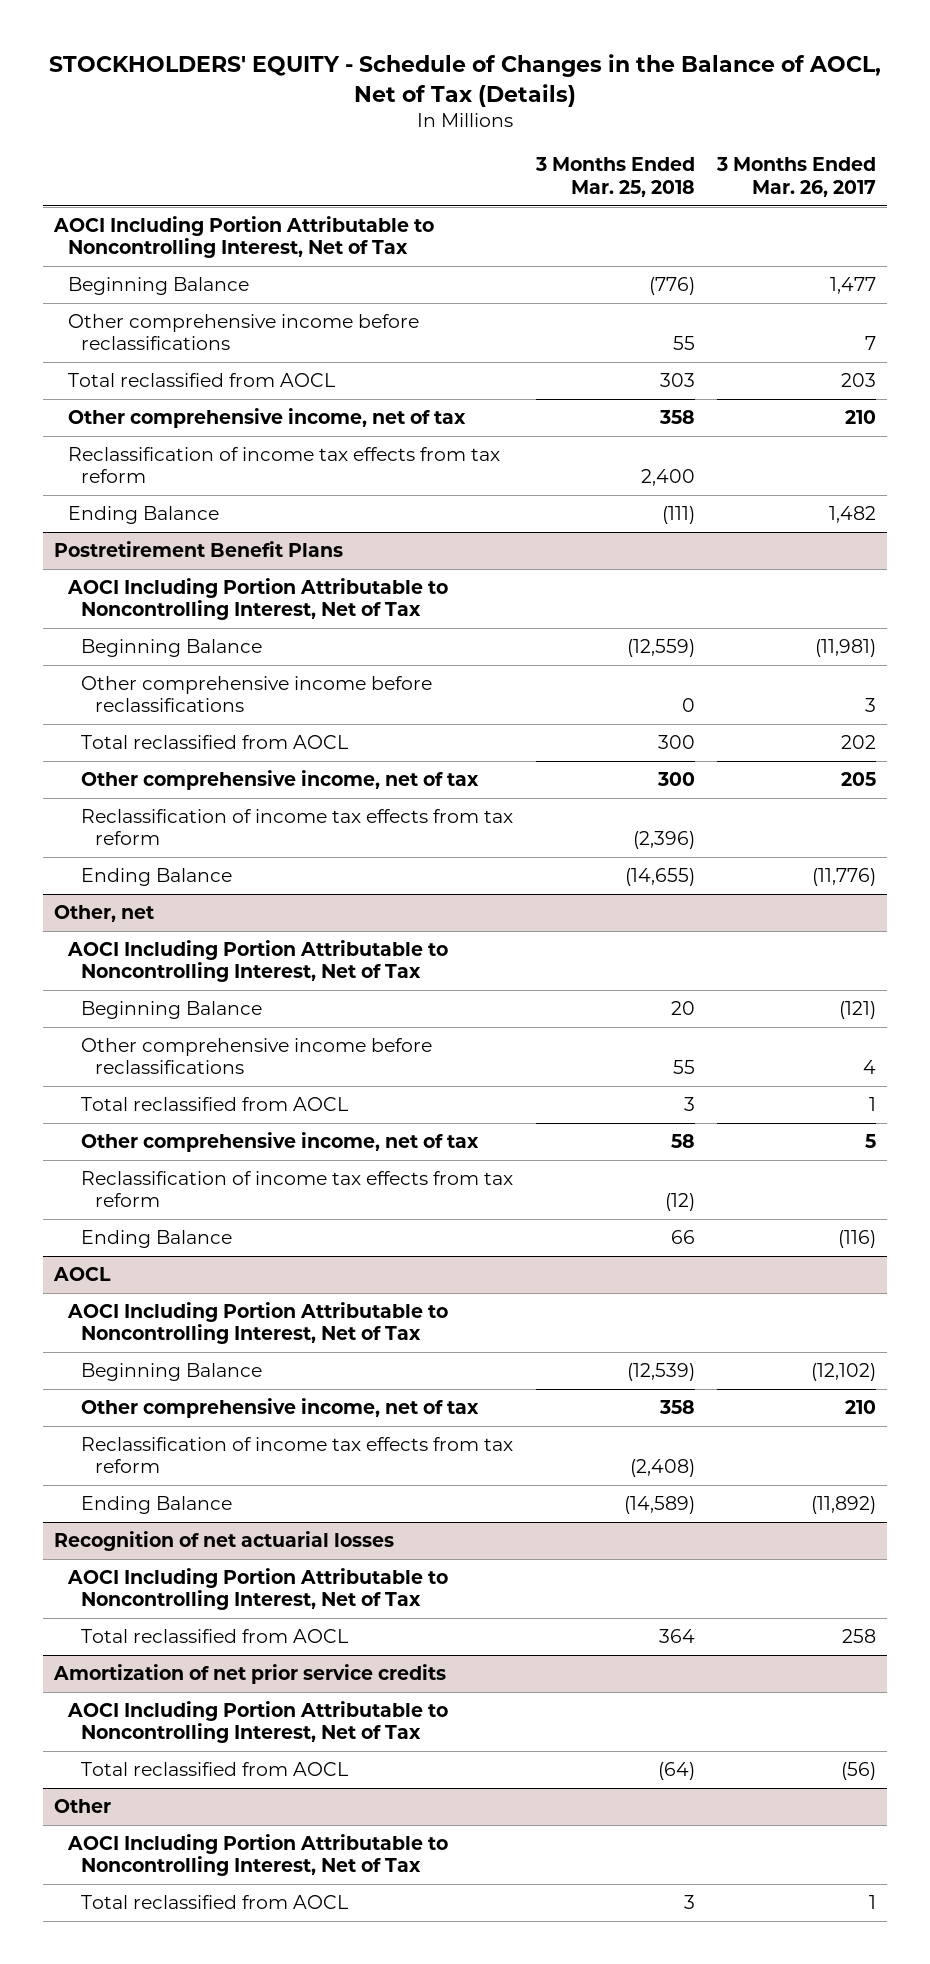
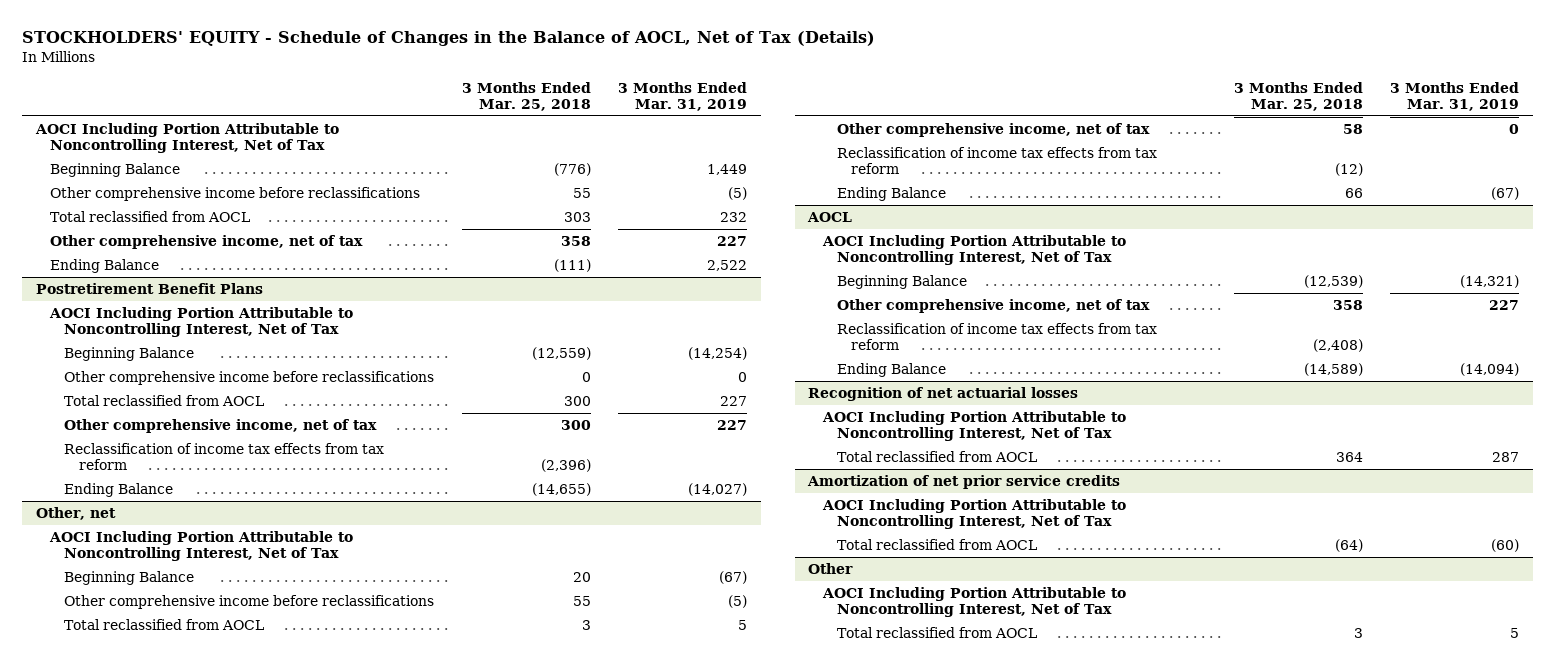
- | 3 Months Ended Mar. 25, 2018 | 3 Months Ended Mar. 26, 2017
+ | 3 Months Ended Mar. 25, 2018 | 3 Months Ended Mar. 31, 2019
- Reclassification of income tax effects from tax reform | 2,400 |

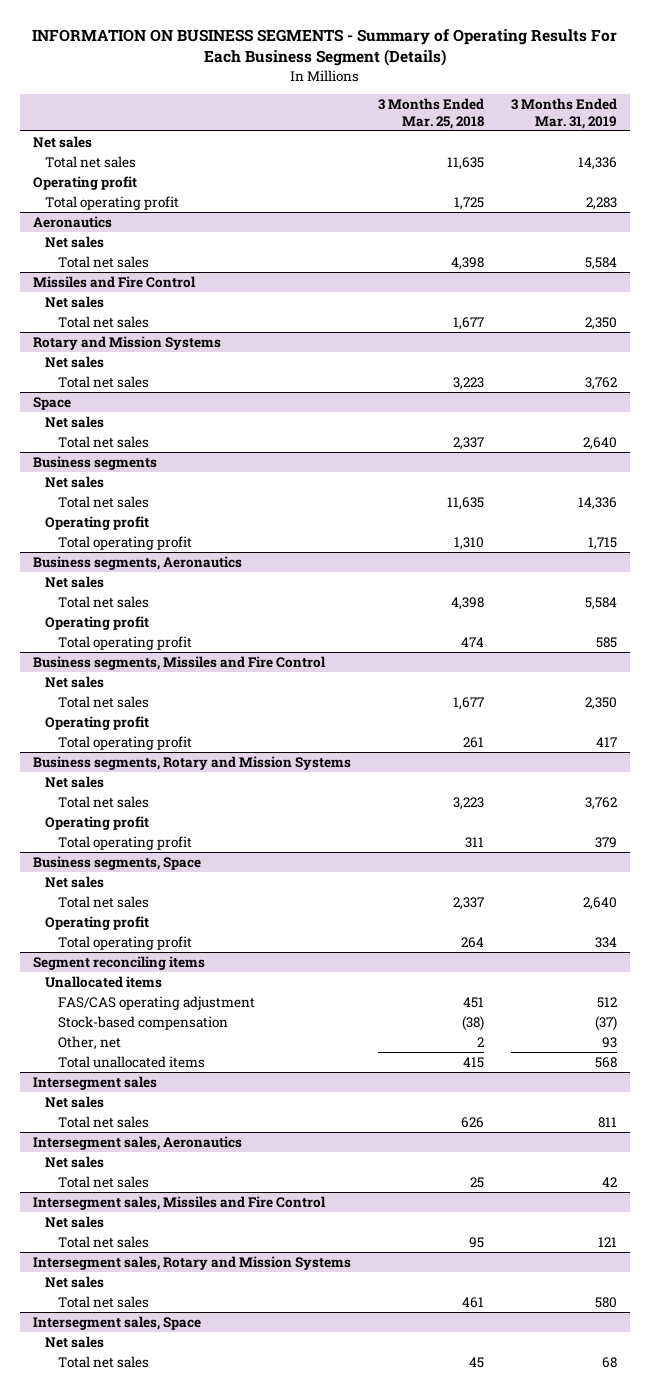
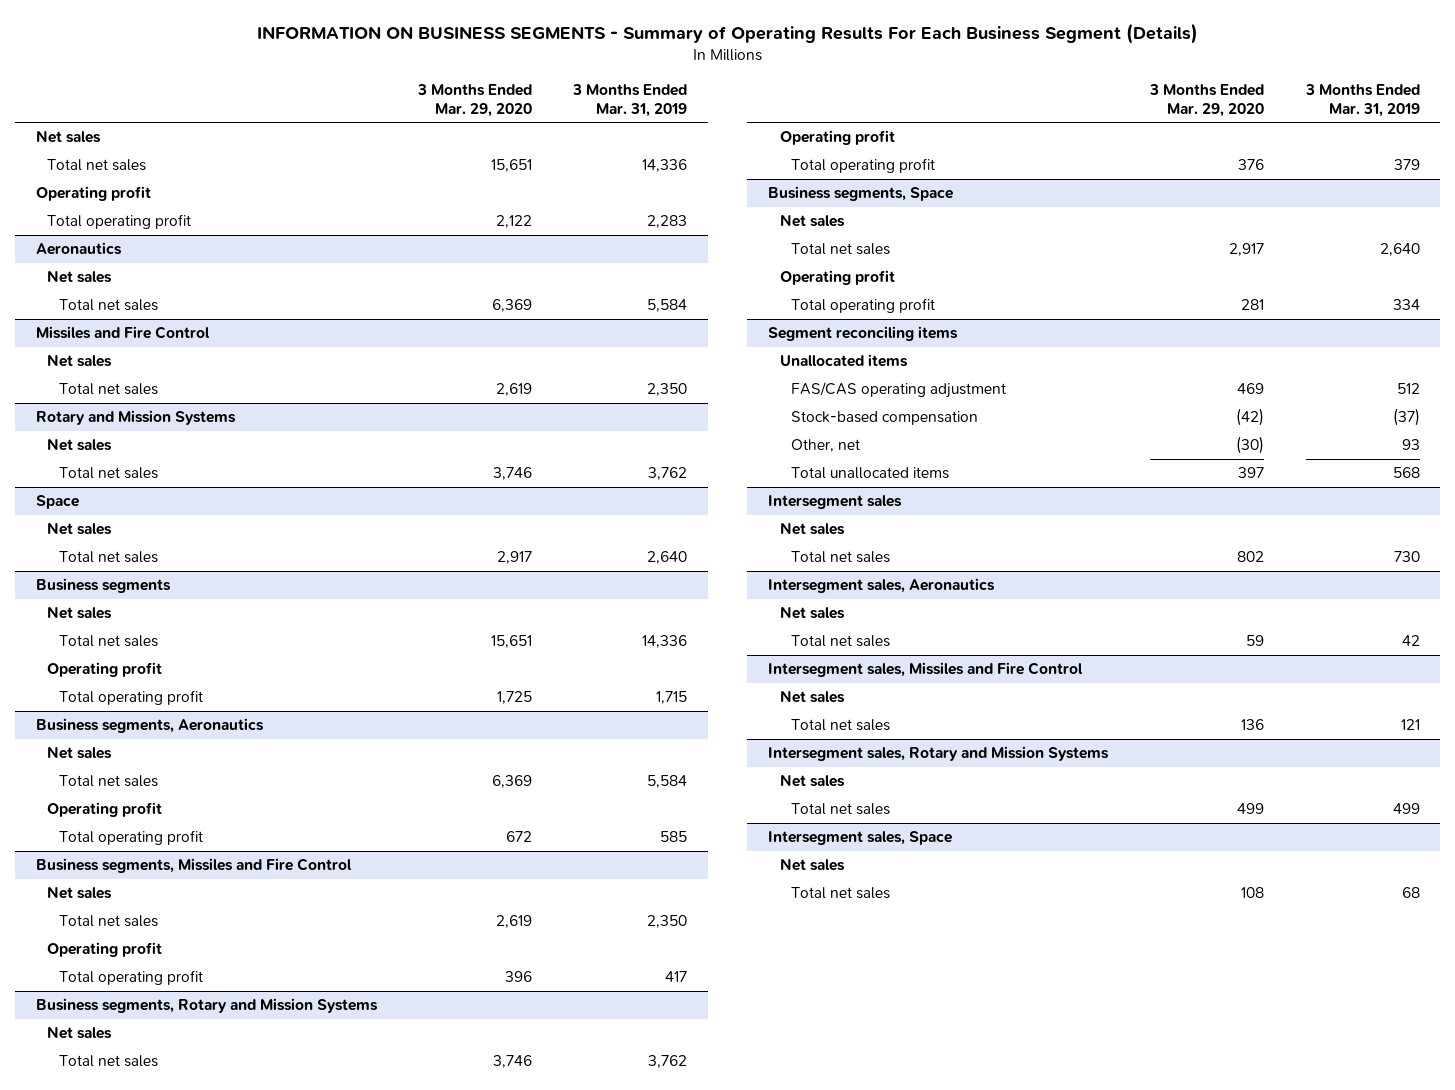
- | 3 Months Ended Mar. 25, 2018 | 3 Months Ended Mar. 31, 2019
+ | 3 Months Ended Mar. 29, 2020 | 3 Months Ended Mar. 31, 2019
@ Intersegment sales
- Total net sales | 626 | 811
+ Total net sales | 802 | 730
@ Intersegment sales, Rotary and Mission Systems
- Total net sales | 461 | 580
+ Total net sales | 499 | 499

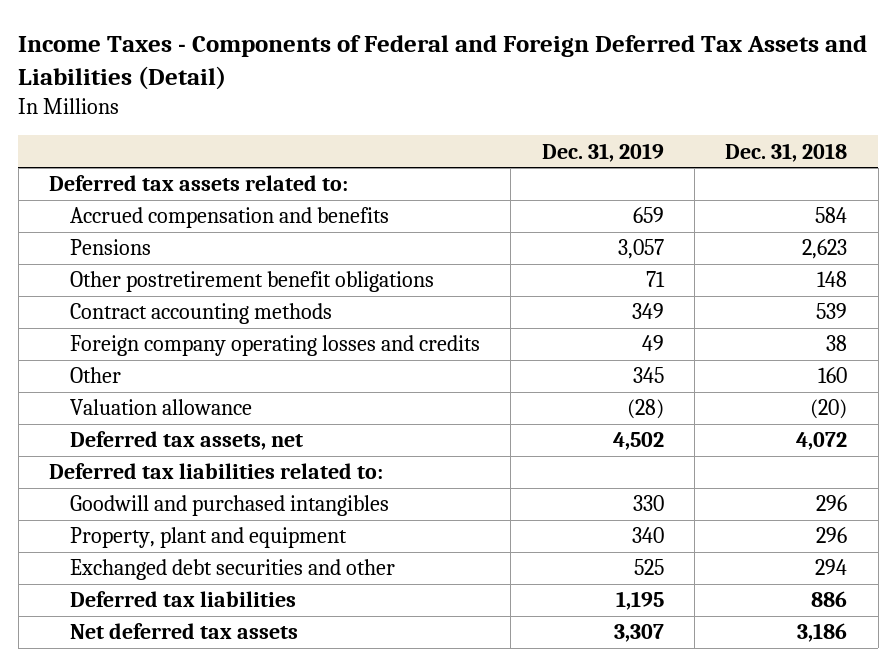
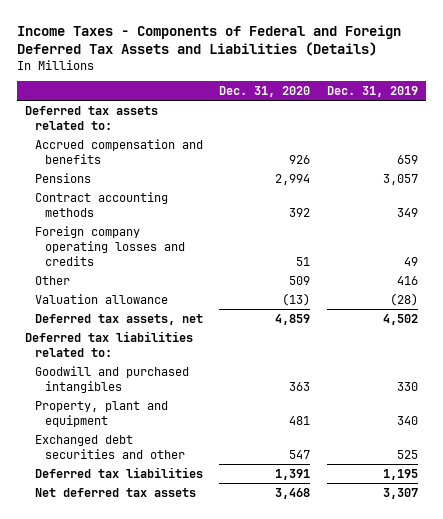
- Income Taxes - Components of Federal and Foreign Deferred Tax Assets and Liabilities (Detail)
+ Income Taxes - Components of Federal and Foreign Deferred Tax Assets and Liabilities (Details)
- | Dec. 31, 2019 | Dec. 31, 2018
+ | Dec. 31, 2020 | Dec. 31, 2019
- Other postretirement benefit obligations | 71 | 148
- Other | 345 | 160
+ Other | 509 | 416

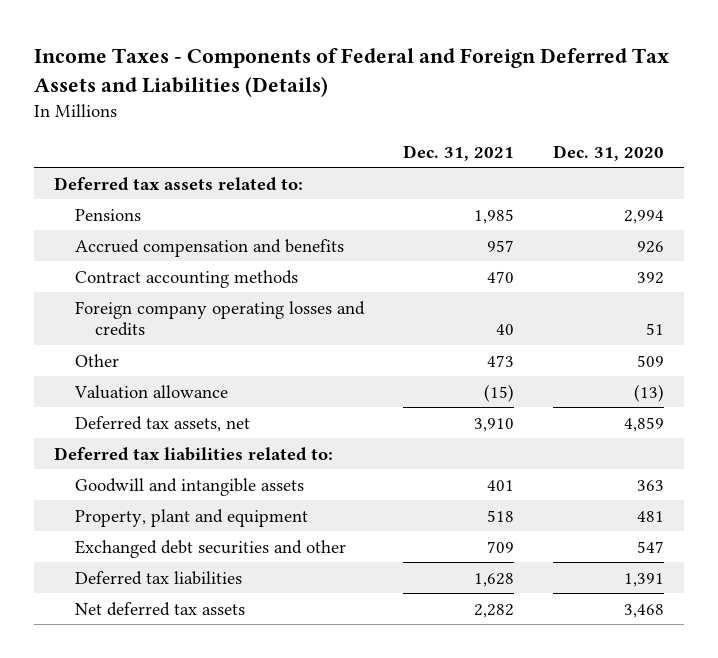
- | Dec. 31, 2020 | Dec. 31, 2019
+ | Dec. 31, 2021 | Dec. 31, 2020
moved down: Accrued compensation and benefits | 957 | 926
- Goodwill and purchased intangibles | 363 | 330
+ Goodwill and intangible assets | 401 | 363

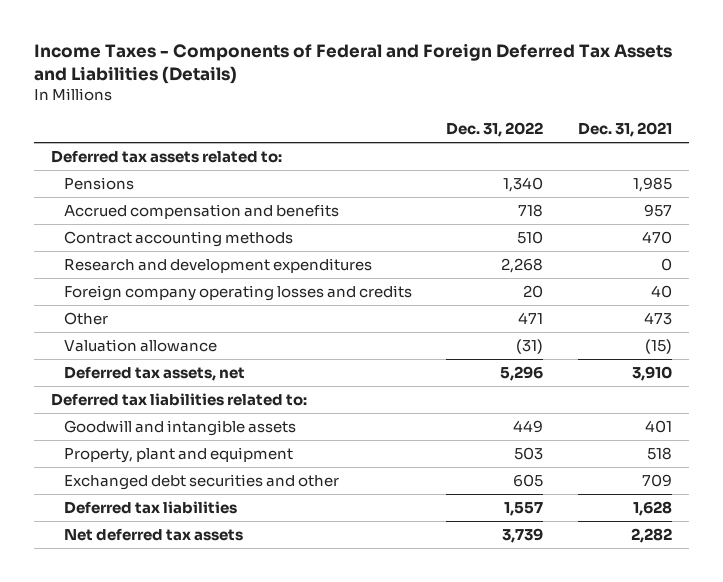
- | Dec. 31, 2021 | Dec. 31, 2020
+ | Dec. 31, 2022 | Dec. 31, 2021
+ Research and development expenditures | 2,268 | 0

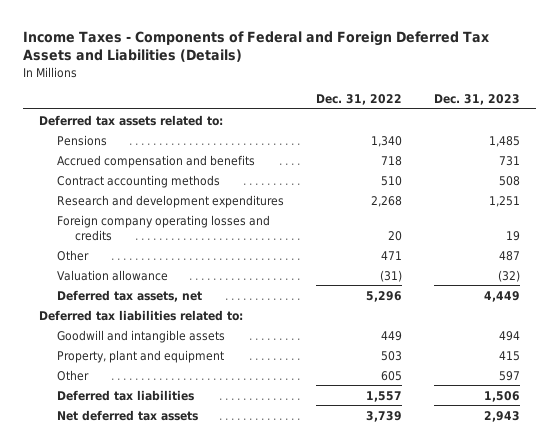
- | Dec. 31, 2022 | Dec. 31, 2021
+ | Dec. 31, 2022 | Dec. 31, 2023
- Exchanged debt securities and other | 605 | 709
+ Other | 605 | 597

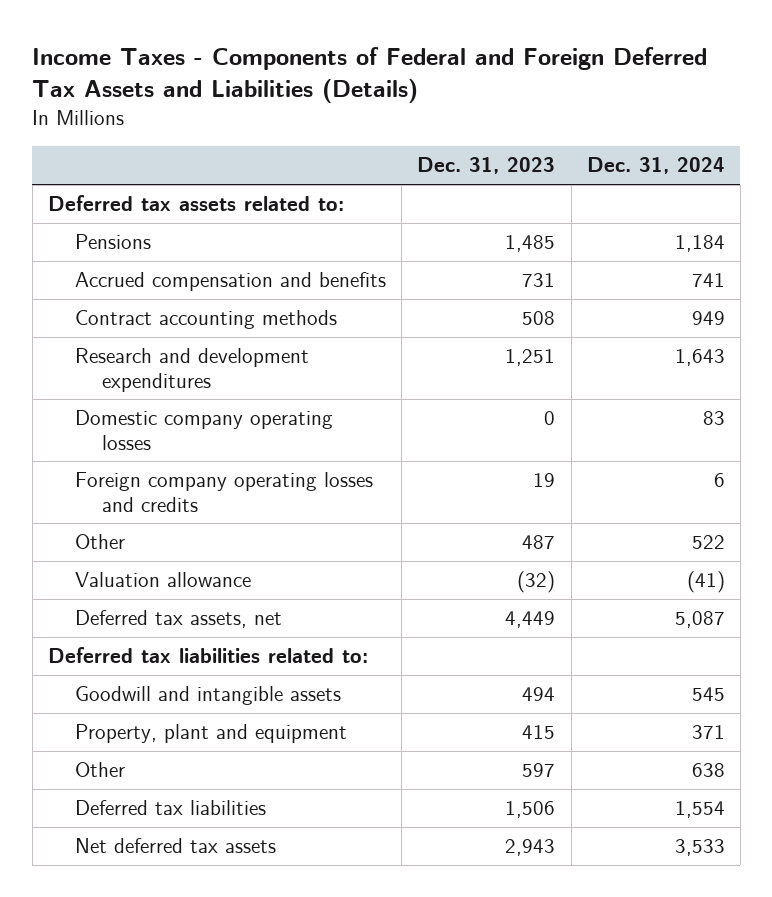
- | Dec. 31, 2022 | Dec. 31, 2023
+ | Dec. 31, 2023 | Dec. 31, 2024
+ Domestic company operating losses | 0 | 83

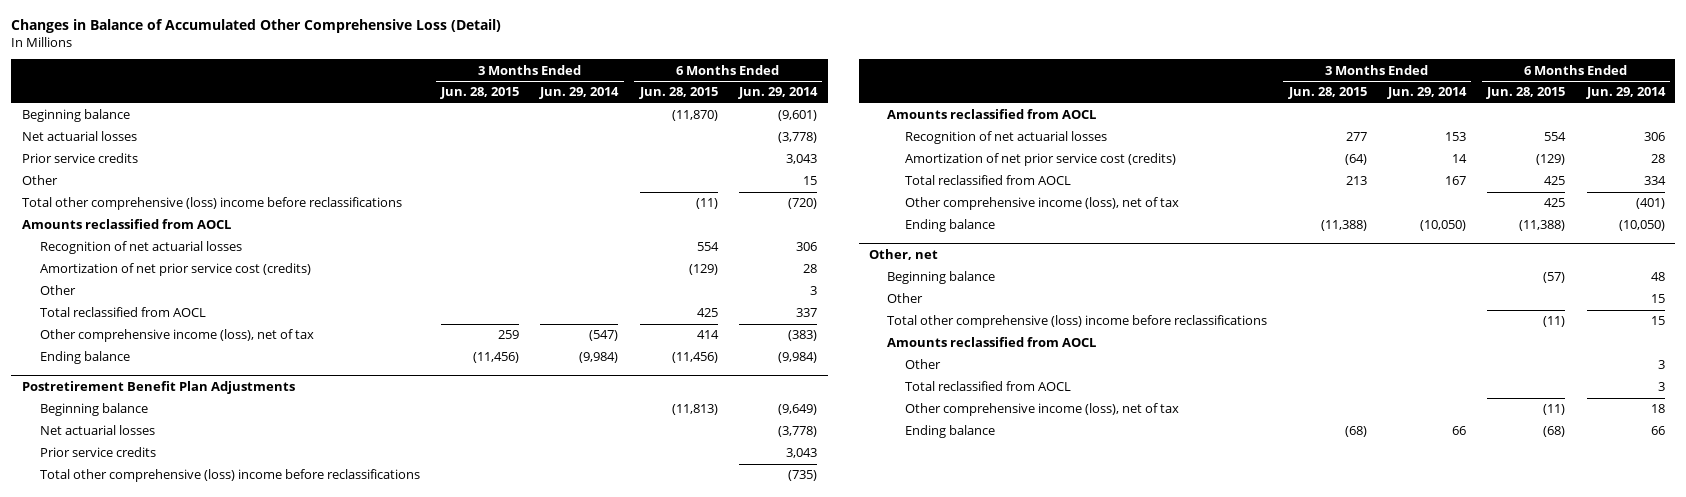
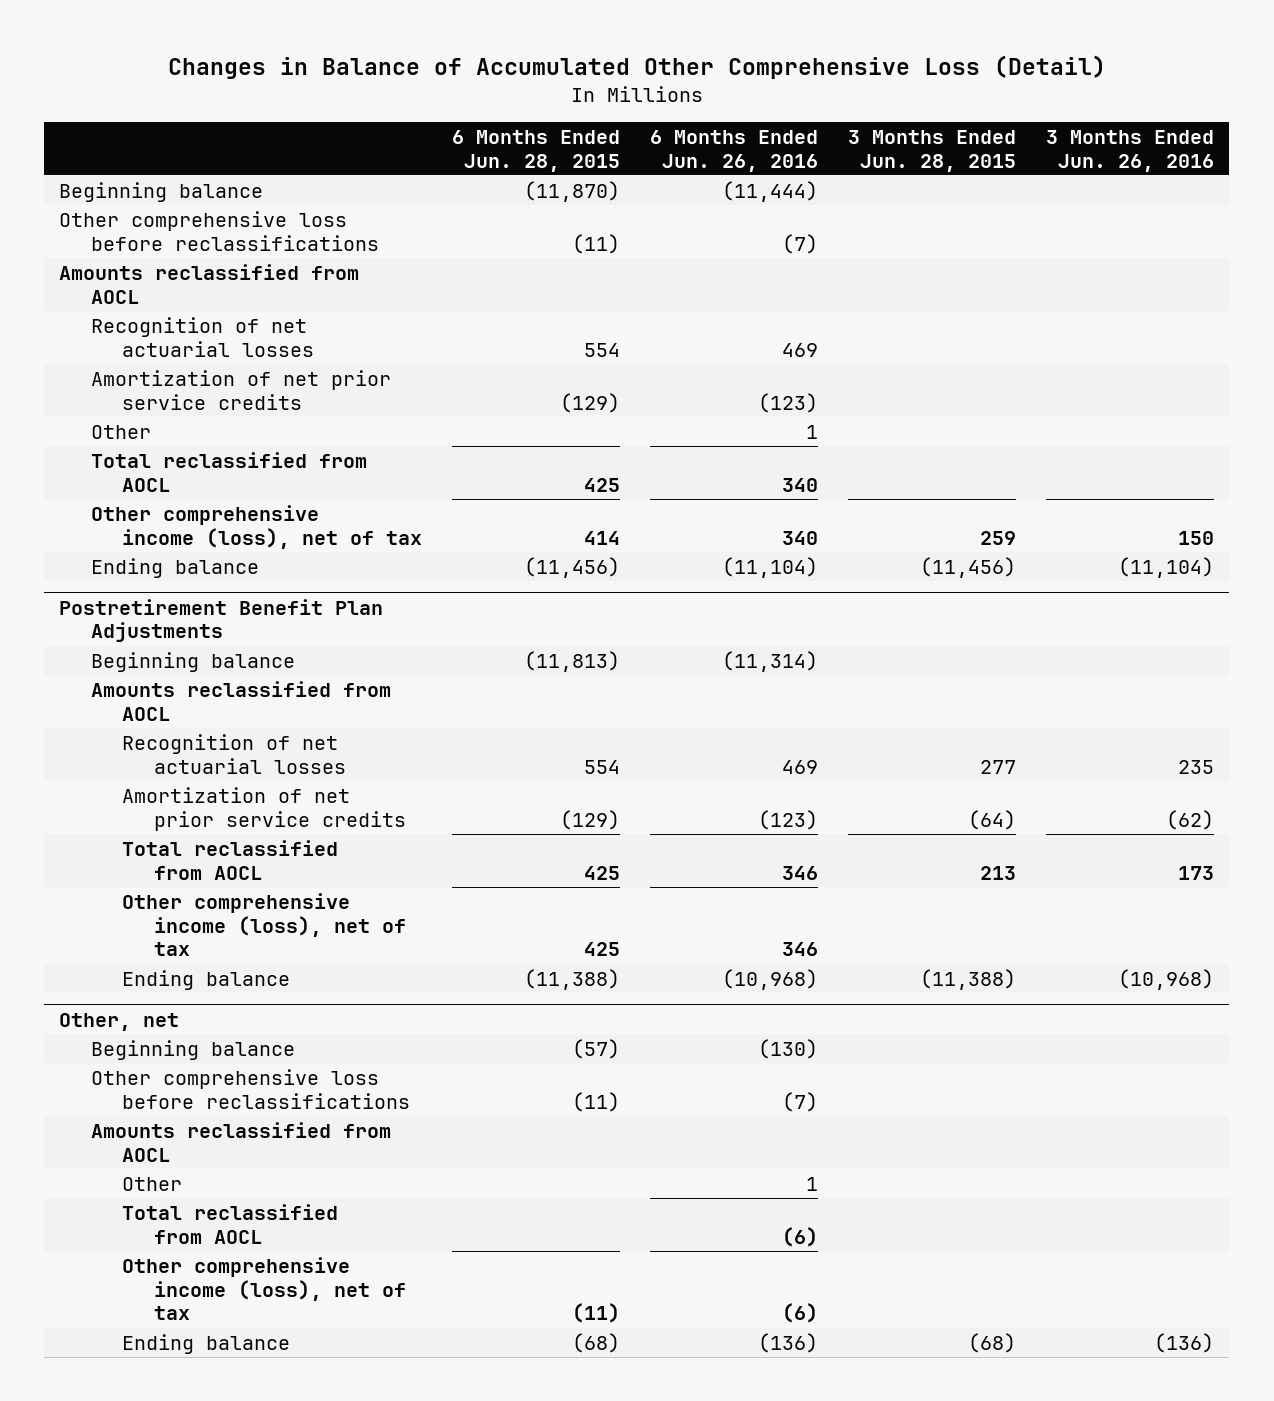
- | 3 Months Ended Jun. 28, 2015 | 3 Months Ended Jun. 29, 2014 | 6 Months Ended Jun. 28, 2015 | 6 Months Ended Jun. 29, 2014
+ | 6 Months Ended Jun. 28, 2015 | 6 Months Ended Jun. 26, 2016 | 3 Months Ended Jun. 28, 2015 | 3 Months Ended Jun. 26, 2016
- Net actuarial losses | | | | (3,778)
- Prior service credits | | | | 3,043
- Other | | | | 15
- Total other comprehensive (loss) income before reclassifications | | | (11) | (720)
+ Other comprehensive loss before reclassifications | (11) | (7) | |
- Amortization of net prior service cost (credits) | | | (129) | 28
+ Amortization of net prior service credits | (129) | (123) | |
@ Postretirement Benefit Plan Adjustments
- Net actuarial losses | | | | (3,778)
- Prior service credits | | | | 3,043
- Total other comprehensive (loss) income before reclassifications | | | | (735)
- Amortization of net prior service cost (credits) | (64) | 14 | (129) | 28
+ Amortization of net prior service credits | (129) | (123) | (64) | (62)
@ Other, net
- Other | | | | 15
- Total other comprehensive (loss) income before reclassifications | | | (11) | 15
+ Other comprehensive loss before reclassifications | (11) | (7) | |

